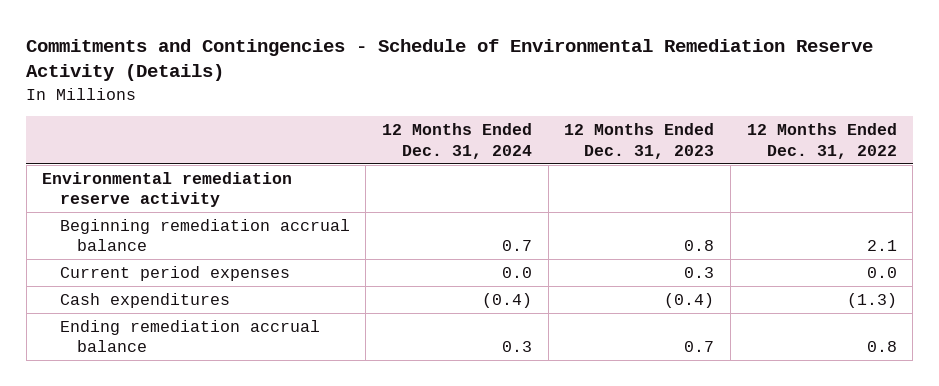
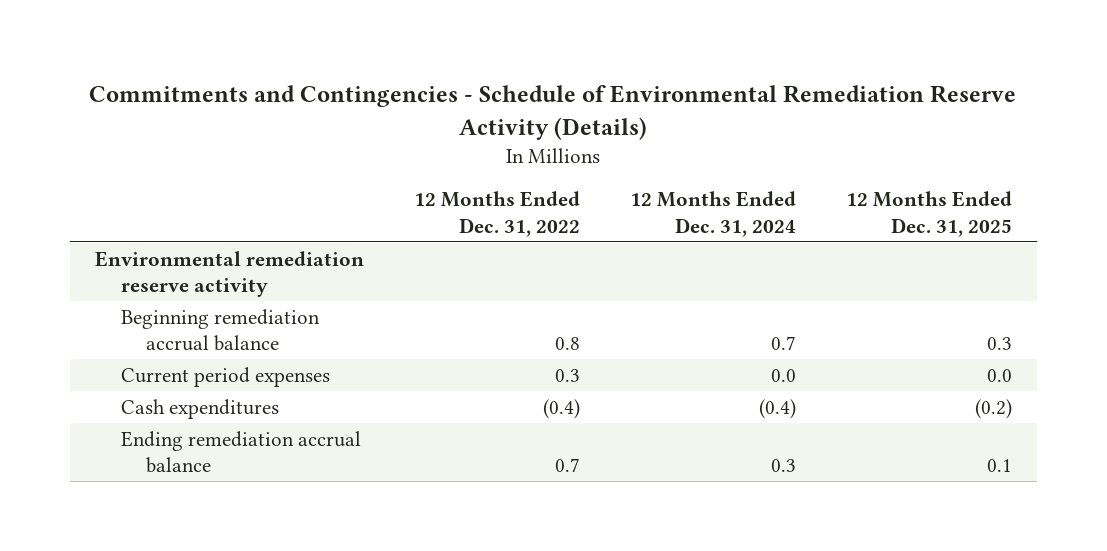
- | 12 Months Ended Dec. 31, 2024 | 12 Months Ended Dec. 31, 2023 | 12 Months Ended Dec. 31, 2022
+ | 12 Months Ended Dec. 31, 2022 | 12 Months Ended Dec. 31, 2024 | 12 Months Ended Dec. 31, 2025
- Beginning remediation accrual balance | 0.7 | 0.8 | 2.1
- Current period expenses | 0.0 | 0.3 | 0.0
- Cash expenditures | (0.4) | (0.4) | (1.3)
- Ending remediation accrual balance | 0.3 | 0.7 | 0.8
+ Beginning remediation accrual balance | 0.8 | 0.7 | 0.3
+ Current period expenses | 0.3 | 0.0 | 0.0
+ Cash expenditures | (0.4) | (0.4) | (0.2)
+ Ending remediation accrual balance | 0.7 | 0.3 | 0.1

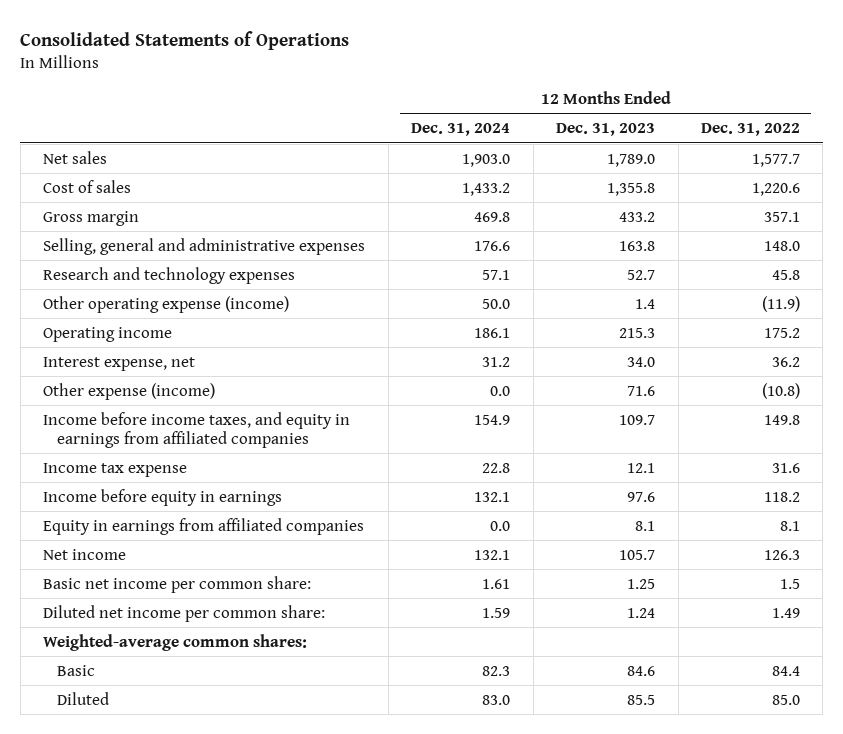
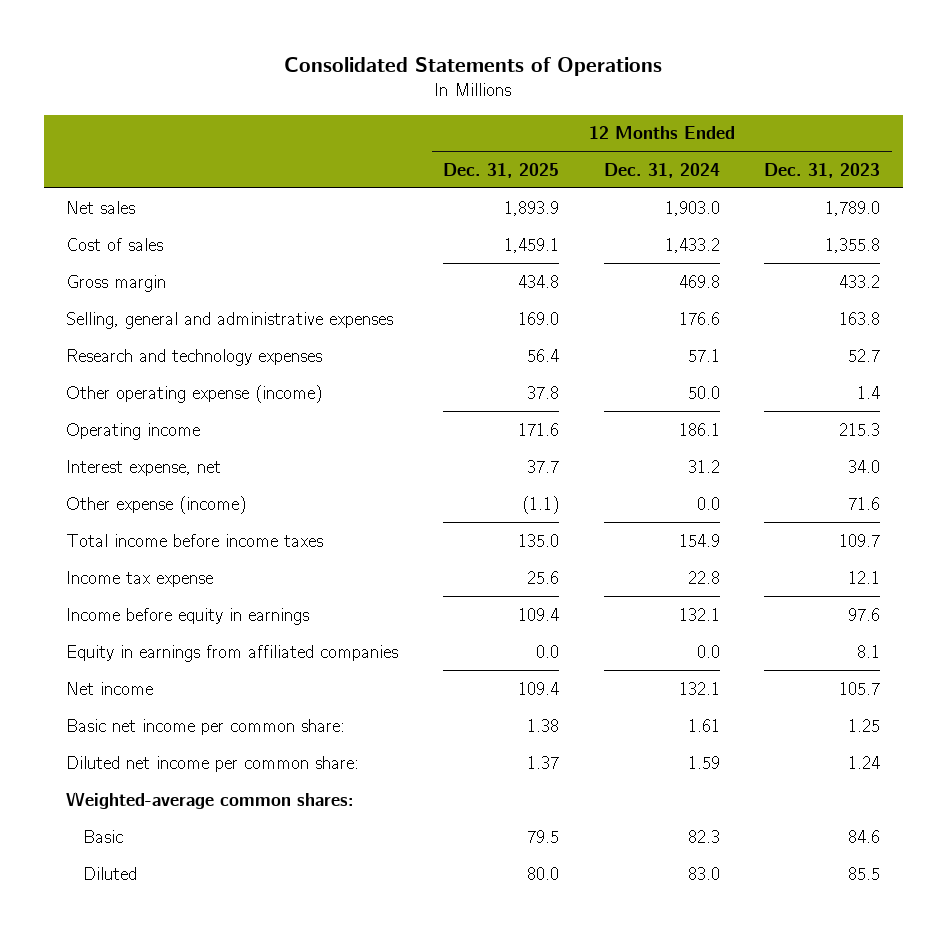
- | 12 Months Ended Dec. 31, 2024 | 12 Months Ended Dec. 31, 2023 | 12 Months Ended Dec. 31, 2022
+ | 12 Months Ended Dec. 31, 2025 | 12 Months Ended Dec. 31, 2024 | 12 Months Ended Dec. 31, 2023
- Income before income taxes, and equity in earnings from affiliated companies | 154.9 | 109.7 | 149.8
+ Total income before income taxes | 135.0 | 154.9 | 109.7

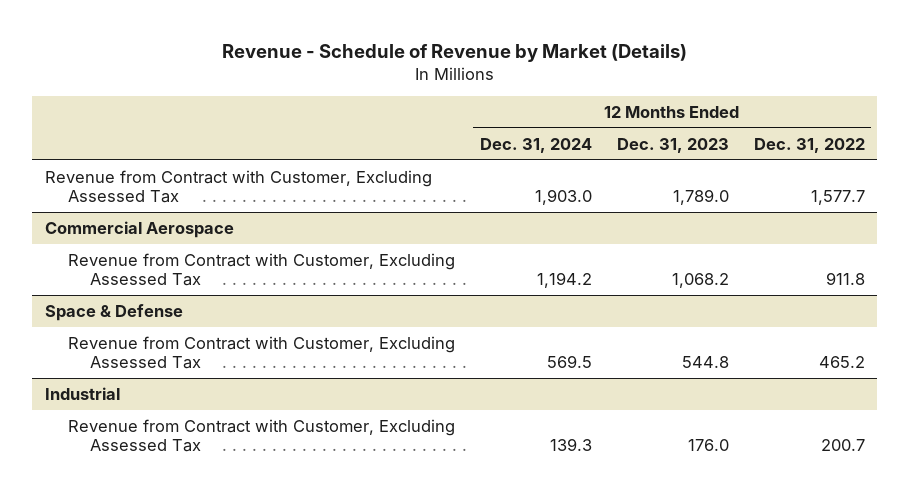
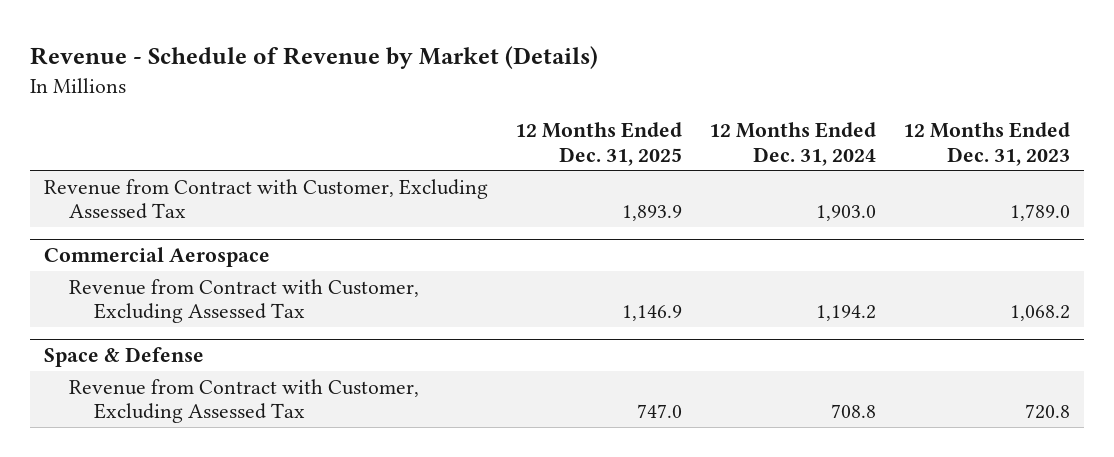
- | 12 Months Ended Dec. 31, 2024 | 12 Months Ended Dec. 31, 2023 | 12 Months Ended Dec. 31, 2022
+ | 12 Months Ended Dec. 31, 2025 | 12 Months Ended Dec. 31, 2024 | 12 Months Ended Dec. 31, 2023
@ Space & Defense
- Revenue from Contract with Customer, Excluding Assessed Tax | 569.5 | 544.8 | 465.2
- Industrial
- Revenue from Contract with Customer, Excluding Assessed Tax | 139.3 | 176.0 | 200.7
@ Space & Defense
+ Revenue from Contract with Customer, Excluding Assessed Tax | 747.0 | 708.8 | 720.8

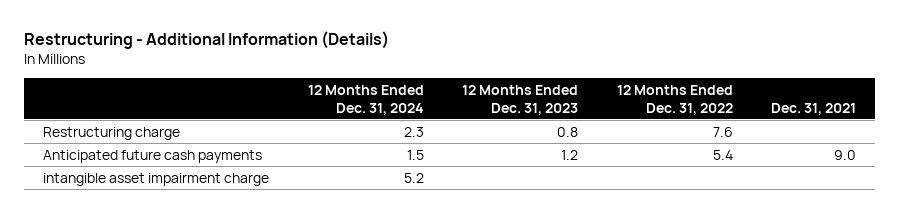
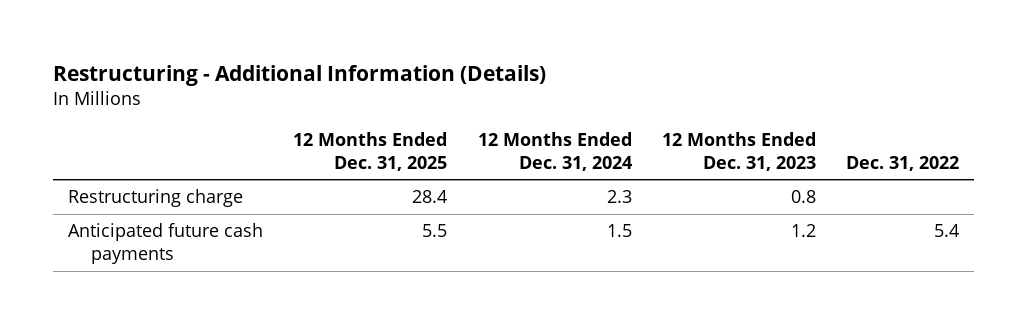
- | 12 Months Ended Dec. 31, 2024 | 12 Months Ended Dec. 31, 2023 | 12 Months Ended Dec. 31, 2022 | Dec. 31, 2021
+ | 12 Months Ended Dec. 31, 2025 | 12 Months Ended Dec. 31, 2024 | 12 Months Ended Dec. 31, 2023 | Dec. 31, 2022
- intangible asset impairment charge | 5.2 | | |

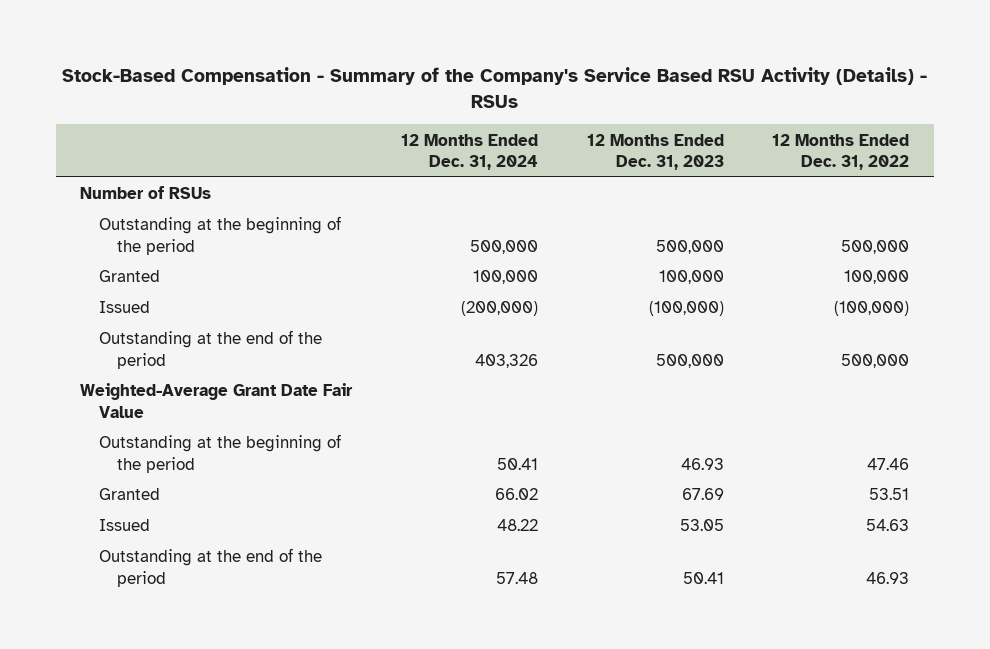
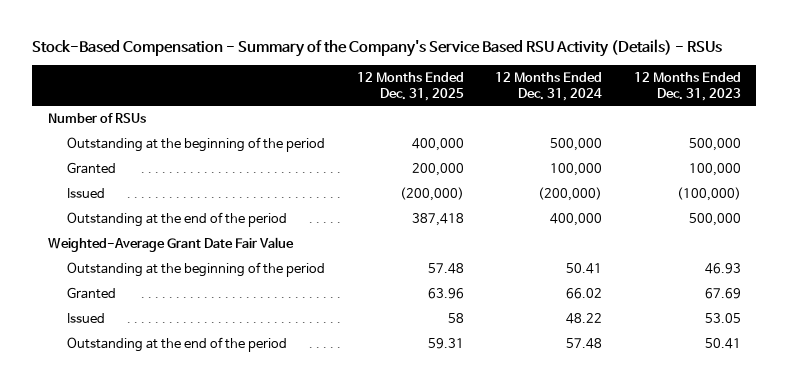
- | 12 Months Ended Dec. 31, 2024 | 12 Months Ended Dec. 31, 2023 | 12 Months Ended Dec. 31, 2022
+ | 12 Months Ended Dec. 31, 2025 | 12 Months Ended Dec. 31, 2024 | 12 Months Ended Dec. 31, 2023
- Outstanding at the end of the period | 403,326 | 500,000 | 500,000
+ Outstanding at the end of the period | 387,418 | 400,000 | 500,000

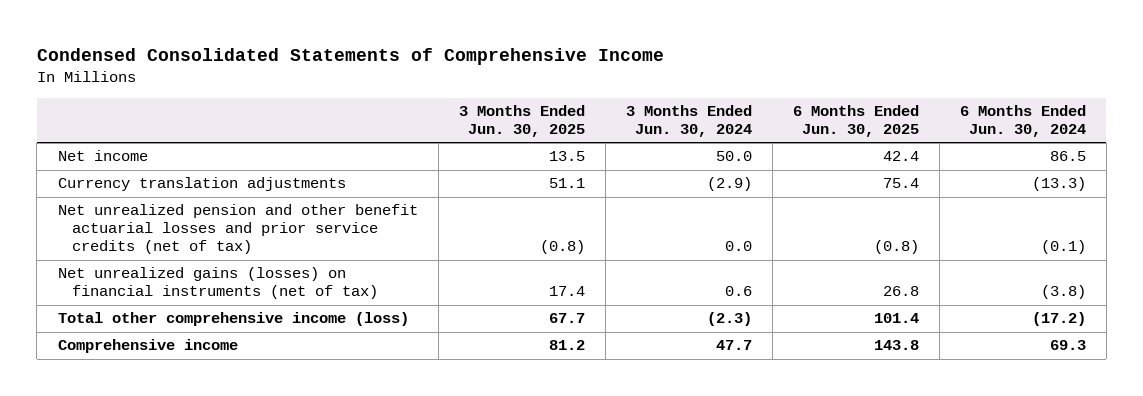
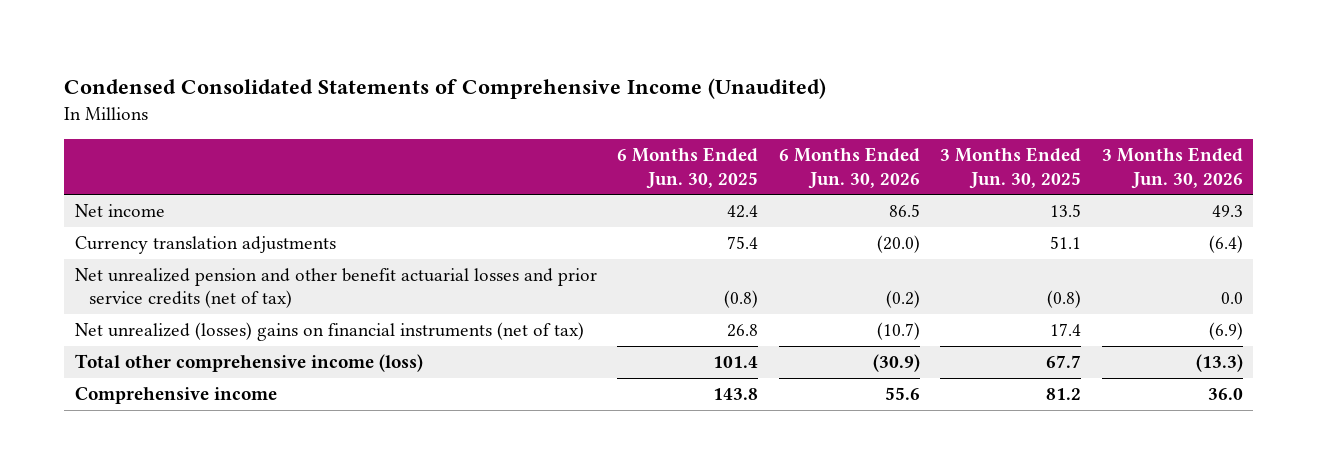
- Condensed Consolidated Statements of Comprehensive Income
+ Condensed Consolidated Statements of Comprehensive Income (Unaudited)
- | 3 Months Ended Jun. 30, 2025 | 3 Months Ended Jun. 30, 2024 | 6 Months Ended Jun. 30, 2025 | 6 Months Ended Jun. 30, 2024
+ | 6 Months Ended Jun. 30, 2025 | 6 Months Ended Jun. 30, 2026 | 3 Months Ended Jun. 30, 2025 | 3 Months Ended Jun. 30, 2026
- Net unrealized gains (losses) on financial instruments (net of tax) | 17.4 | 0.6 | 26.8 | (3.8)
+ Net unrealized (losses) gains on financial instruments (net of tax) | 26.8 | (10.7) | 17.4 | (6.9)

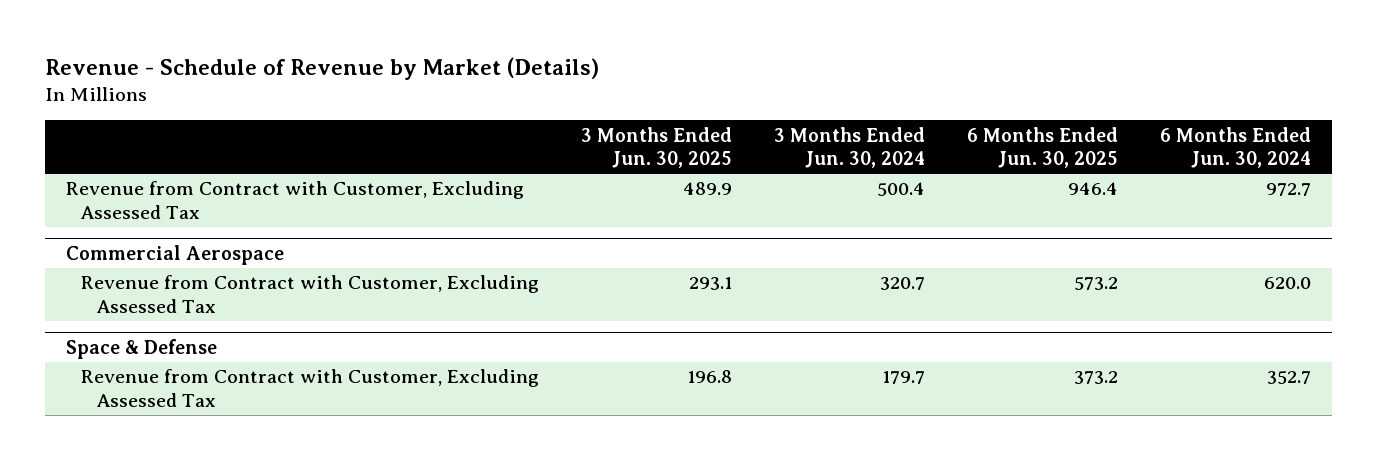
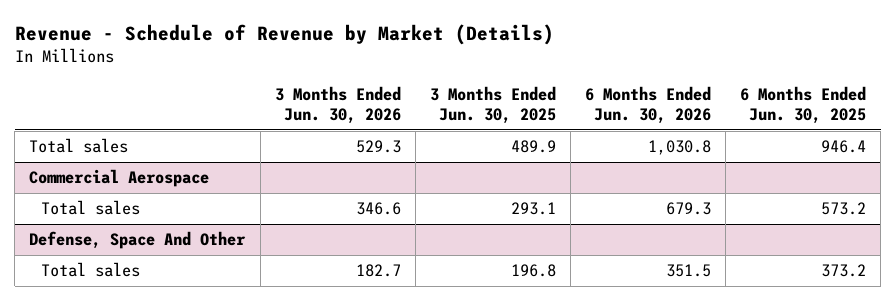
- | 3 Months Ended Jun. 30, 2025 | 3 Months Ended Jun. 30, 2024 | 6 Months Ended Jun. 30, 2025 | 6 Months Ended Jun. 30, 2024
+ | 3 Months Ended Jun. 30, 2026 | 3 Months Ended Jun. 30, 2025 | 6 Months Ended Jun. 30, 2026 | 6 Months Ended Jun. 30, 2025
- Revenue from Contract with Customer, Excluding Assessed Tax | 489.9 | 500.4 | 946.4 | 972.7
+ Total sales | 529.3 | 489.9 | 1,030.8 | 946.4
@ Commercial Aerospace
- Revenue from Contract with Customer, Excluding Assessed Tax | 293.1 | 320.7 | 573.2 | 620.0
- Space & Defense
- Revenue from Contract with Customer, Excluding Assessed Tax | 196.8 | 179.7 | 373.2 | 352.7
@ Commercial Aerospace
+ Total sales | 346.6 | 293.1 | 679.3 | 573.2
+ Defense, Space And Other
+ Total sales | 182.7 | 196.8 | 351.5 | 373.2

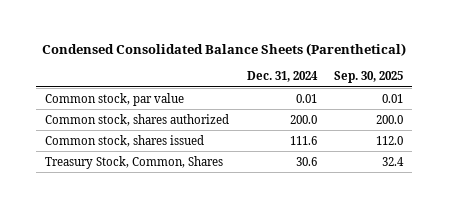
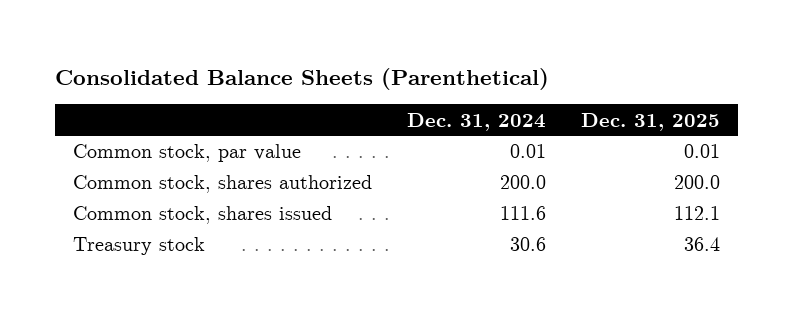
- Condensed Consolidated Balance Sheets (Parenthetical)
+ Consolidated Balance Sheets (Parenthetical)
- | Dec. 31, 2024 | Sep. 30, 2025
+ | Dec. 31, 2024 | Dec. 31, 2025
- Treasury Stock, Common, Shares | 30.6 | 32.4
+ Treasury stock | 30.6 | 36.4

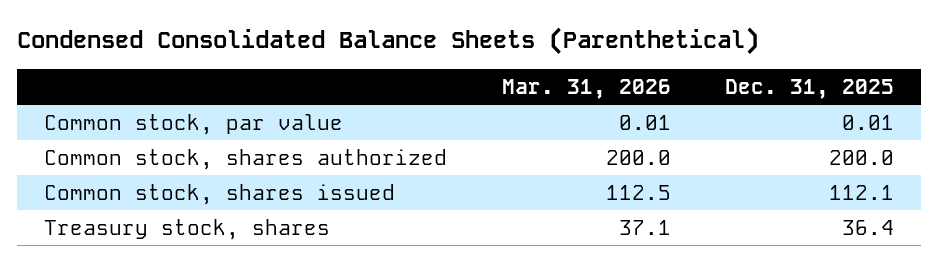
- Consolidated Balance Sheets (Parenthetical)
+ Condensed Consolidated Balance Sheets (Parenthetical)
- | Dec. 31, 2024 | Dec. 31, 2025
+ | Mar. 31, 2026 | Dec. 31, 2025
- Treasury stock | 30.6 | 36.4
+ Treasury stock, shares | 37.1 | 36.4

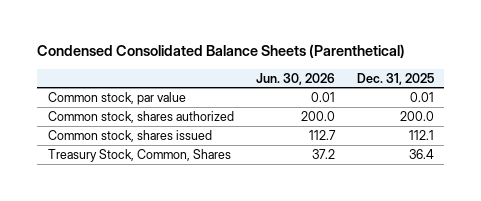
- | Mar. 31, 2026 | Dec. 31, 2025
+ | Jun. 30, 2026 | Dec. 31, 2025
- Treasury stock, shares | 37.1 | 36.4
+ Treasury Stock, Common, Shares | 37.2 | 36.4

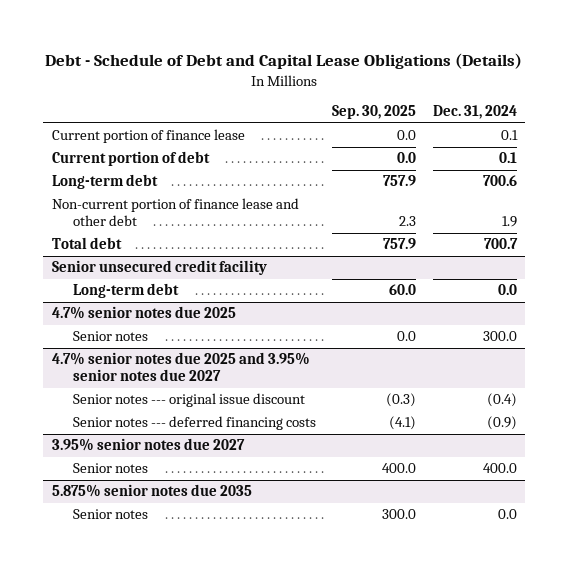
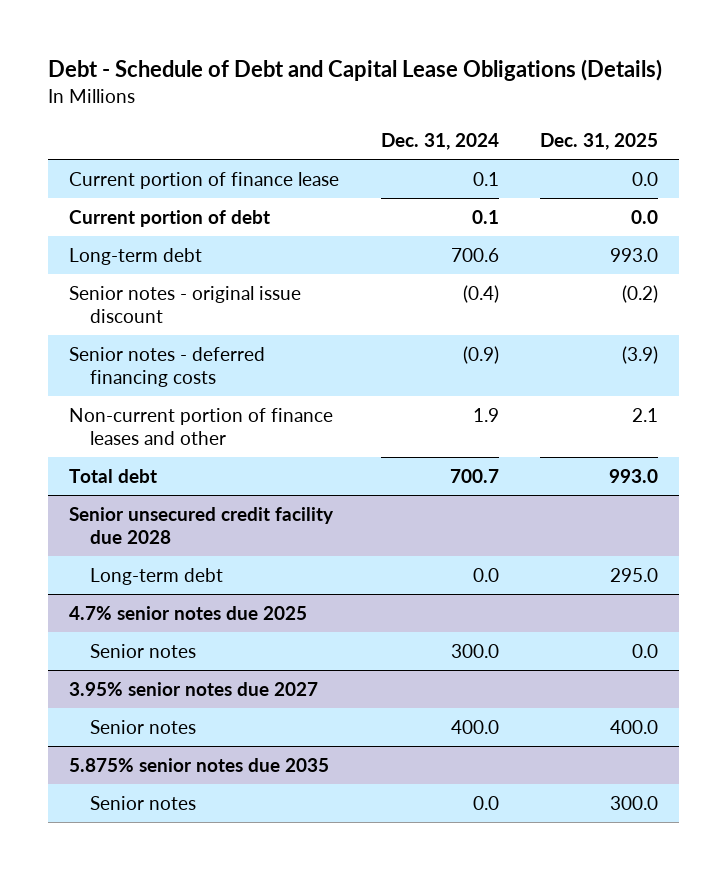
- | Sep. 30, 2025 | Dec. 31, 2024
+ | Dec. 31, 2024 | Dec. 31, 2025
- Non-current portion of finance lease and other debt | 2.3 | 1.9
+ Senior notes - original issue discount | (0.4) | (0.2)
+ Senior notes - deferred financing costs | (0.9) | (3.9)
+ Non-current portion of finance leases and other | 1.9 | 2.1
- Senior unsecured credit facility
+ Senior unsecured credit facility due 2028
- 4.7% senior notes due 2025 and 3.95% senior notes due 2027
- Senior notes --- original issue discount | (0.3) | (0.4)
- Senior notes --- deferred financing costs | (4.1) | (0.9)

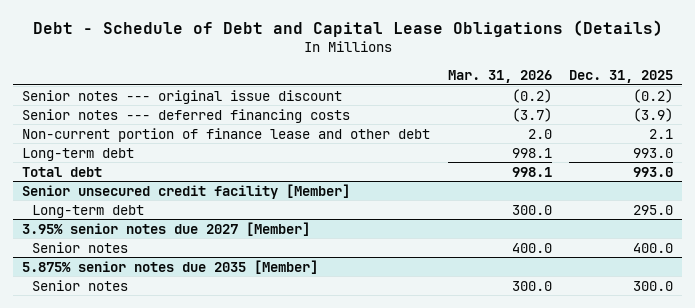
- | Dec. 31, 2024 | Dec. 31, 2025
+ | Mar. 31, 2026 | Dec. 31, 2025
- Current portion of finance lease | 0.1 | 0.0
- Current portion of debt | 0.1 | 0.0
+ Senior notes --- original issue discount | (0.2) | (0.2)
+ Senior notes --- deferred financing costs | (3.7) | (3.9)
+ Non-current portion of finance lease and other debt | 2.0 | 2.1
- Senior notes - original issue discount | (0.4) | (0.2)
- Senior notes - deferred financing costs | (0.9) | (3.9)
- Non-current portion of finance leases and other | 1.9 | 2.1
- Senior unsecured credit facility due 2028
+ Senior unsecured credit facility [Member]
- 4.7% senior notes due 2025
- Senior notes | 300.0 | 0.0
- 3.95% senior notes due 2027
+ 3.95% senior notes due 2027 [Member]
- 5.875% senior notes due 2035
+ 5.875% senior notes due 2035 [Member]

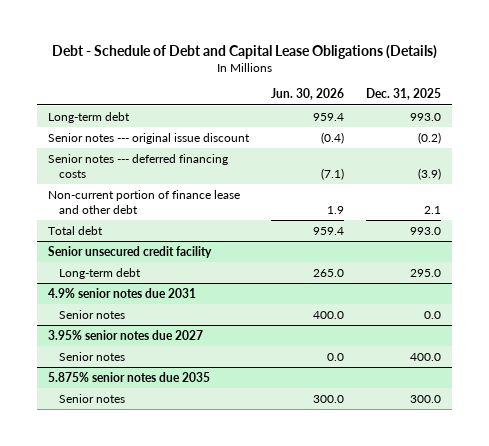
- | Mar. 31, 2026 | Dec. 31, 2025
+ | Jun. 30, 2026 | Dec. 31, 2025
moved up: Long-term debt | 959.4 | 993.0
- Senior unsecured credit facility [Member]
+ Senior unsecured credit facility
- 3.95% senior notes due 2027 [Member]
+ 4.9% senior notes due 2031
+ Senior notes | 400.0 | 0.0
+ 3.95% senior notes due 2027
- 5.875% senior notes due 2035 [Member]
+ 5.875% senior notes due 2035

